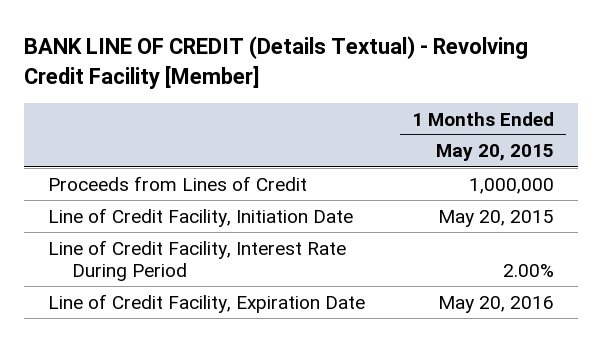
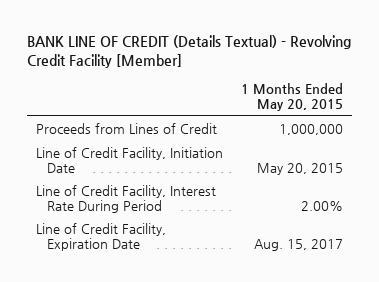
- Line of Credit Facility, Expiration Date | May 20, 2016
+ Line of Credit Facility, Expiration Date | Aug. 15, 2017

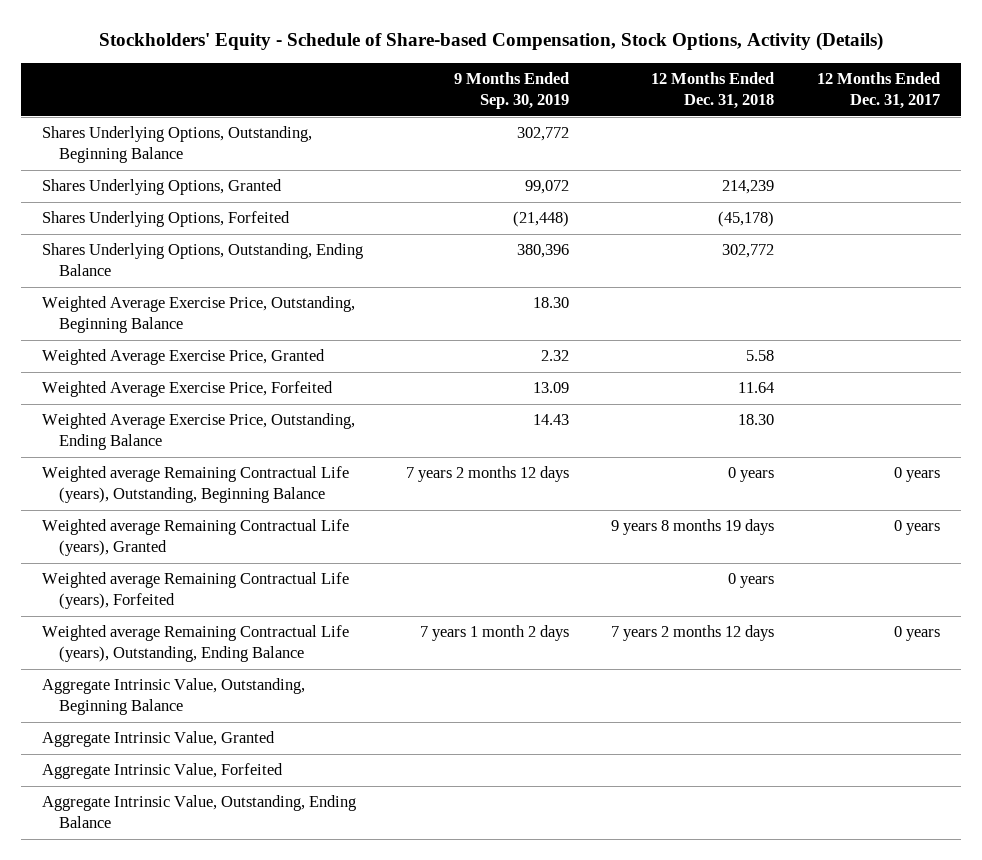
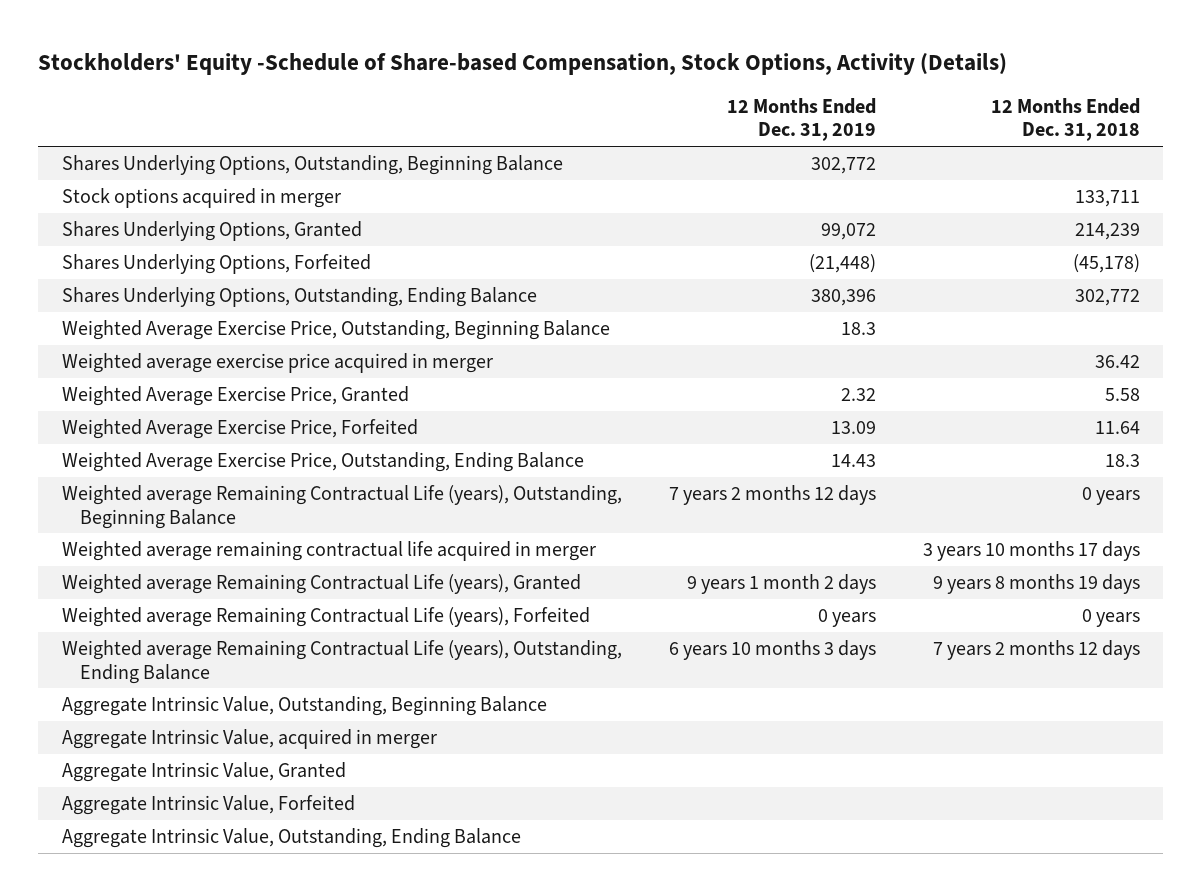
- Stockholders' Equity - Schedule of Share-based Compensation, Stock Options, Activity (Details)
+ Stockholders' Equity -Schedule of Share-based Compensation, Stock Options, Activity (Details)
- | 9 Months Ended Sep. 30, 2019 | 12 Months Ended Dec. 31, 2018 | 12 Months Ended Dec. 31, 2017
+ | 12 Months Ended Dec. 31, 2019 | 12 Months Ended Dec. 31, 2018
+ Stock options acquired in merger | | 133,711
+ Weighted average exercise price acquired in merger | | 36.42
- Weighted Average Exercise Price, Outstanding, Ending Balance | 14.43 | 18.30 |
+ Weighted Average Exercise Price, Outstanding, Ending Balance | 14.43 | 18.3
+ Weighted average remaining contractual life acquired in merger | | 3 years 10 months 17 days
+ Aggregate Intrinsic Value, acquired in merger

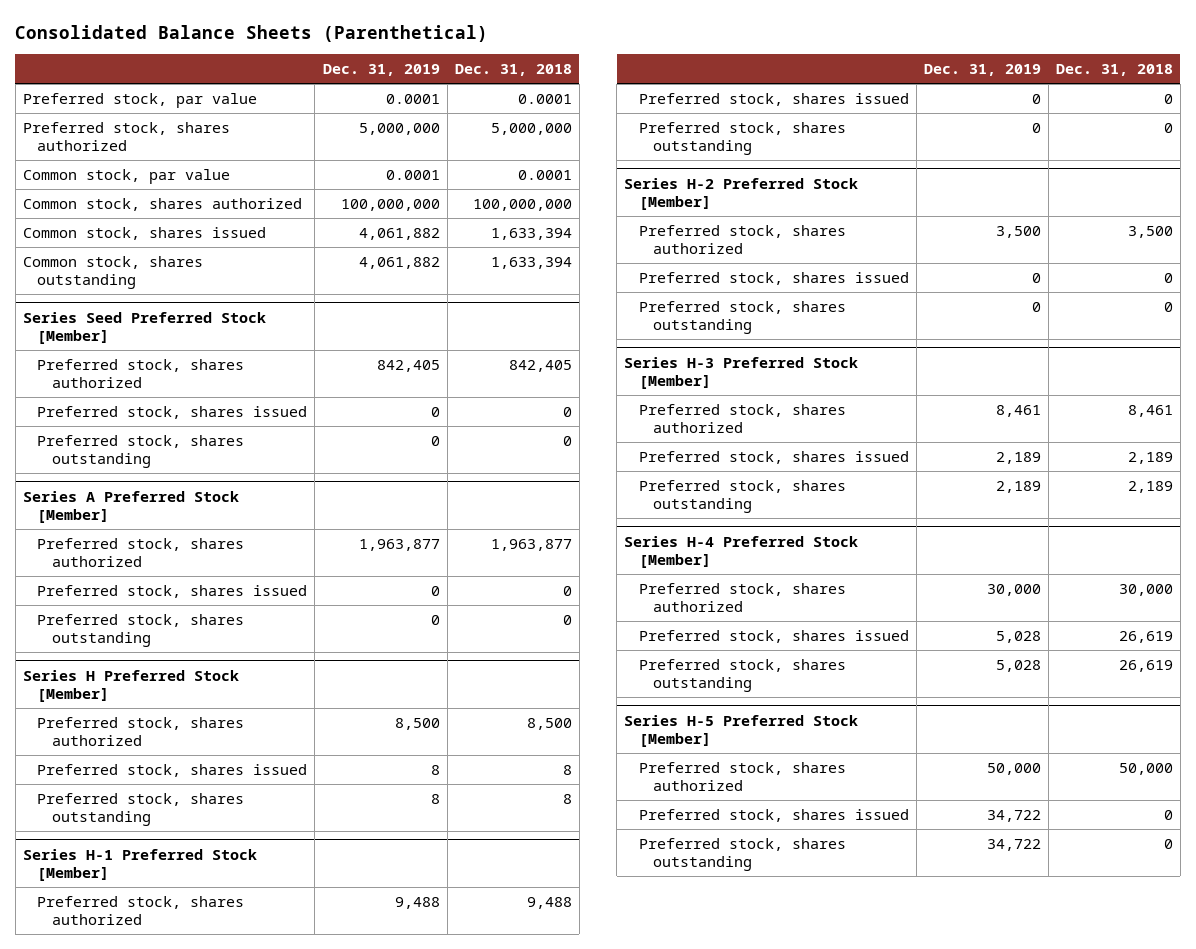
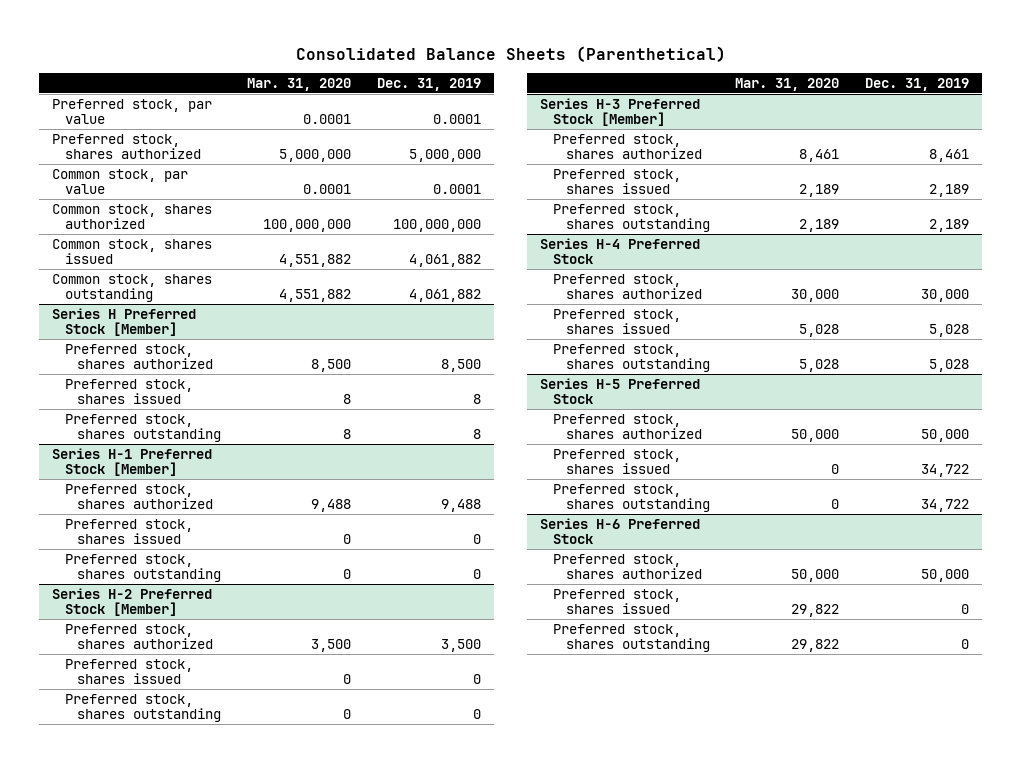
- | Dec. 31, 2019 | Dec. 31, 2018
+ | Mar. 31, 2020 | Dec. 31, 2019
- Series Seed Preferred Stock [Member]
- Preferred stock, shares authorized | 842,405 | 842,405
- Preferred stock, shares issued | 0 | 0
- Preferred stock, shares outstanding | 0 | 0
- Series A Preferred Stock [Member]
- Preferred stock, shares authorized | 1,963,877 | 1,963,877
- Preferred stock, shares issued | 0 | 0
- Preferred stock, shares outstanding | 0 | 0
- Series H-4 Preferred Stock [Member]
+ Series H-4 Preferred Stock
- Series H-5 Preferred Stock [Member]
+ Series H-5 Preferred Stock
+ Series H-6 Preferred Stock
+ Preferred stock, shares authorized | 50,000 | 50,000
+ Preferred stock, shares issued | 29,822 | 0
+ Preferred stock, shares outstanding | 29,822 | 0

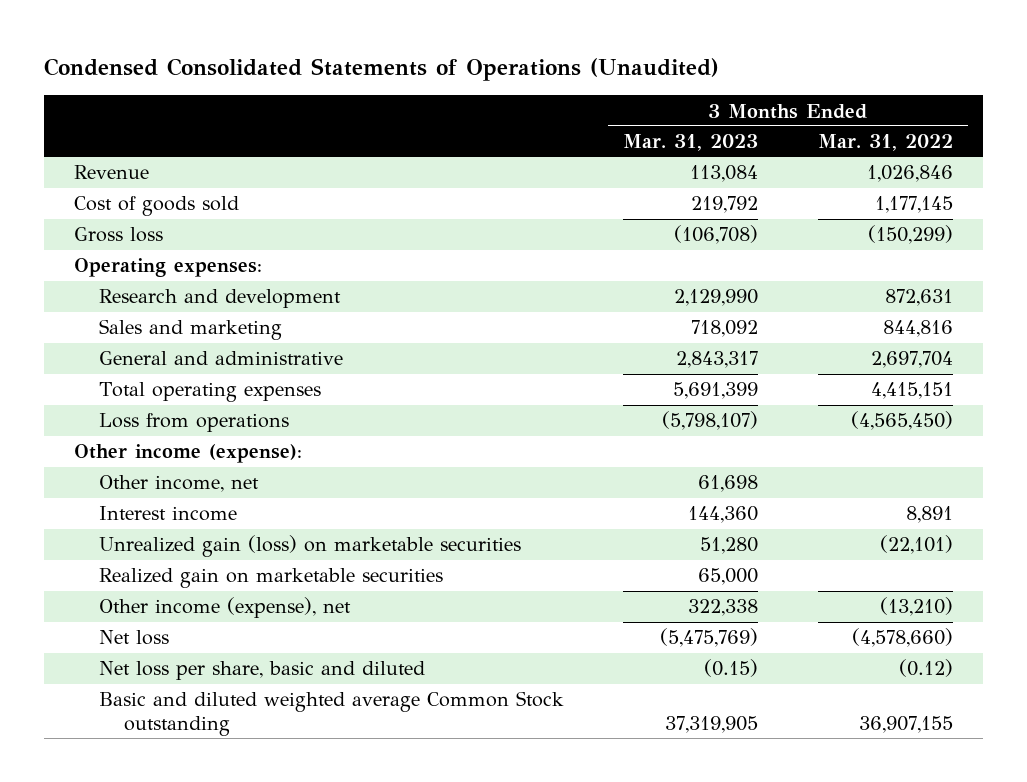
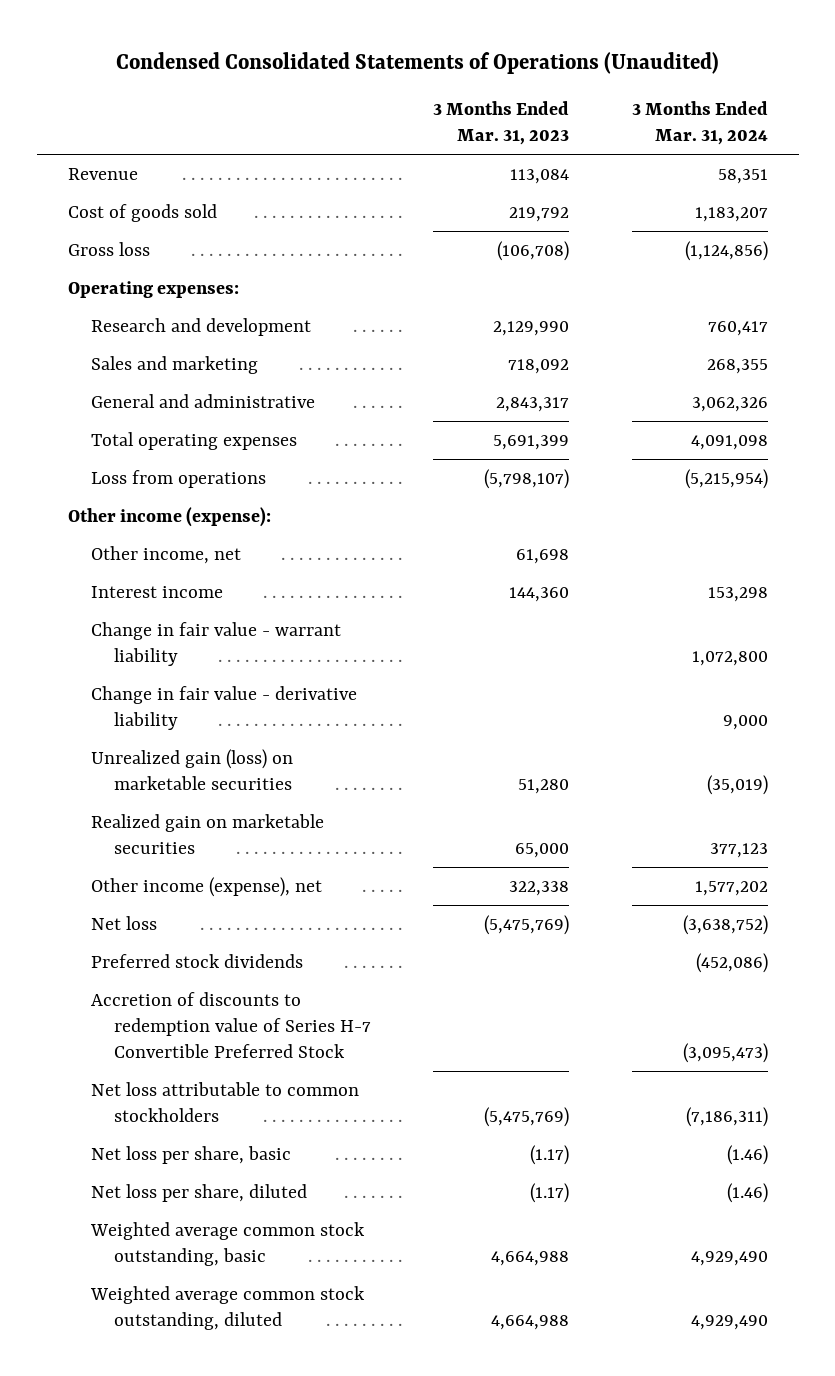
- | 3 Months Ended Mar. 31, 2023 | 3 Months Ended Mar. 31, 2022
+ | 3 Months Ended Mar. 31, 2023 | 3 Months Ended Mar. 31, 2024
+ Change in fair value - warrant liability | | 1,072,800
+ Change in fair value - derivative liability | | 9,000
- Net loss per share, basic and diluted | (0.15) | (0.12)
- Basic and diluted weighted average Common Stock outstanding | 37,319,905 | 36,907,155
+ Preferred stock dividends | | (452,086)
+ Accretion of discounts to redemption value of Series H-7 Convertible Preferred Stock | | (3,095,473)
+ Net loss attributable to common stockholders | (5,475,769) | (7,186,311)
+ Net loss per share, basic | (1.17) | (1.46)
+ Net loss per share, diluted | (1.17) | (1.46)
+ Weighted average common stock outstanding, basic | 4,664,988 | 4,929,490
+ Weighted average common stock outstanding, diluted | 4,664,988 | 4,929,490

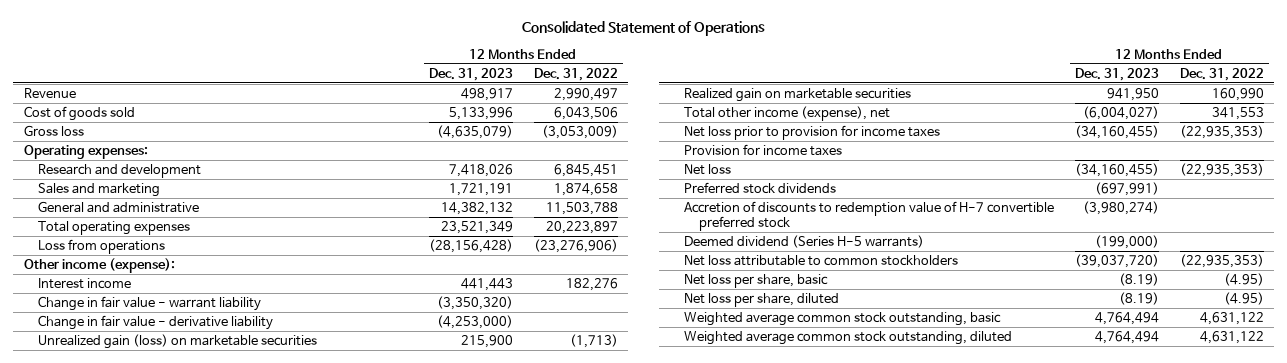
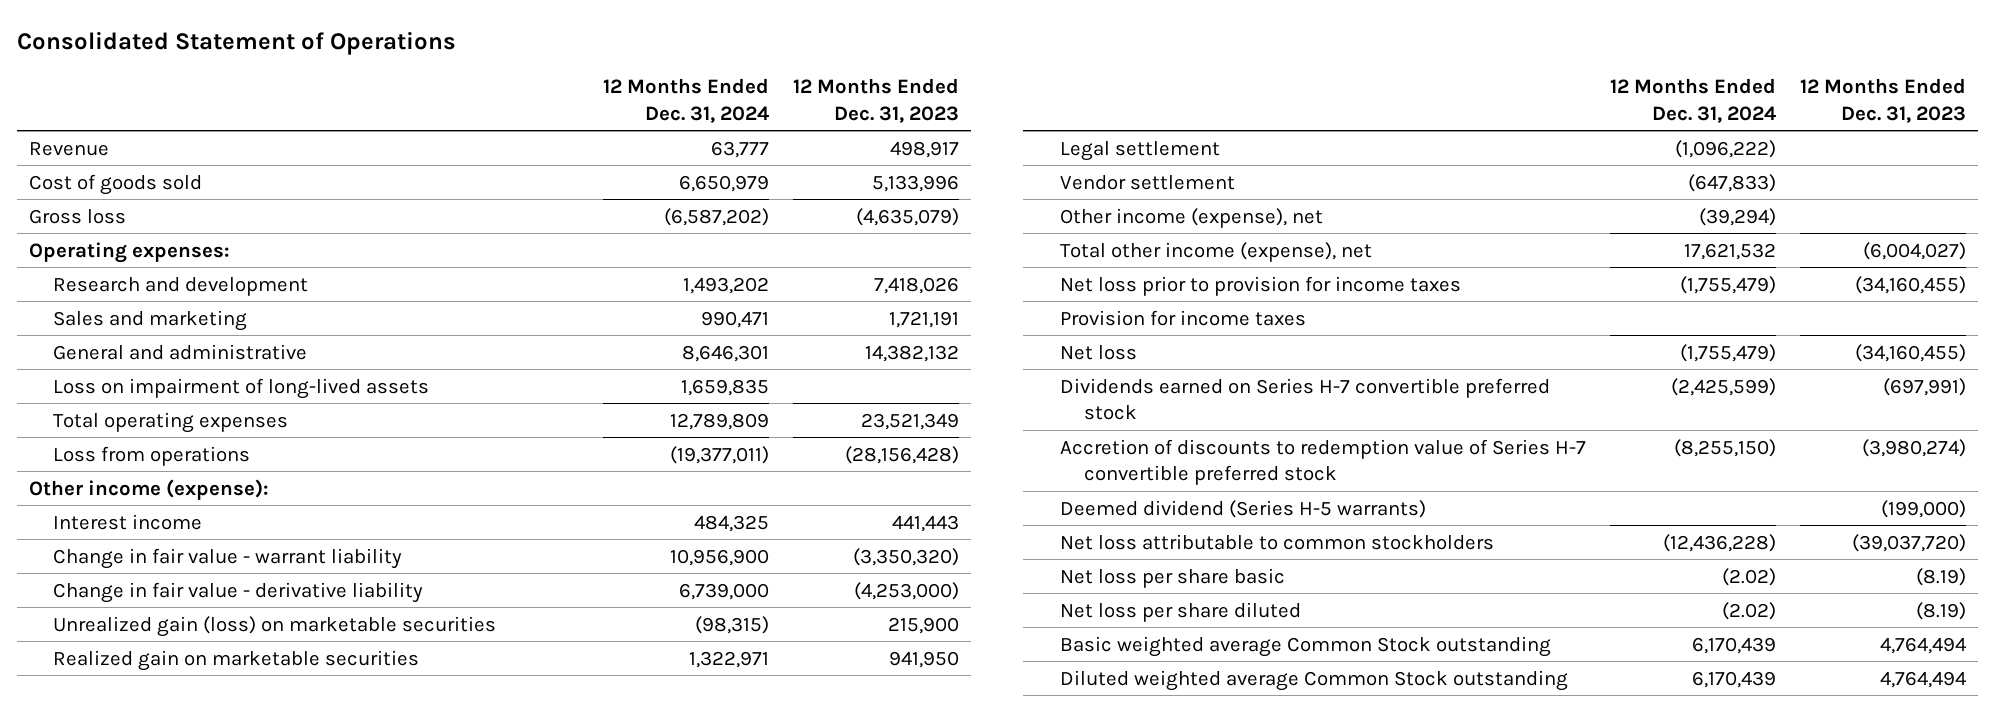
- | 12 Months Ended Dec. 31, 2023 | 12 Months Ended Dec. 31, 2022
+ | 12 Months Ended Dec. 31, 2024 | 12 Months Ended Dec. 31, 2023
+ Loss on impairment of long-lived assets | 1,659,835 |
+ Legal settlement | (1,096,222) |
+ Vendor settlement | (647,833) |
+ Other income (expense), net | (39,294) |
- Preferred stock dividends | (697,991) |
- Accretion of discounts to redemption value of H-7 convertible preferred stock | (3,980,274) |
+ Dividends earned on Series H-7 convertible preferred stock | (2,425,599) | (697,991)
+ Accretion of discounts to redemption value of Series H-7 convertible preferred stock | (8,255,150) | (3,980,274)
- Net loss per share, basic | (8.19) | (4.95)
- Net loss per share, diluted | (8.19) | (4.95)
- Weighted average common stock outstanding, basic | 4,764,494 | 4,631,122
- Weighted average common stock outstanding, diluted | 4,764,494 | 4,631,122
+ Net loss per share basic | (2.02) | (8.19)
+ Net loss per share diluted | (2.02) | (8.19)
+ Basic weighted average Common Stock outstanding | 6,170,439 | 4,764,494
+ Diluted weighted average Common Stock outstanding | 6,170,439 | 4,764,494

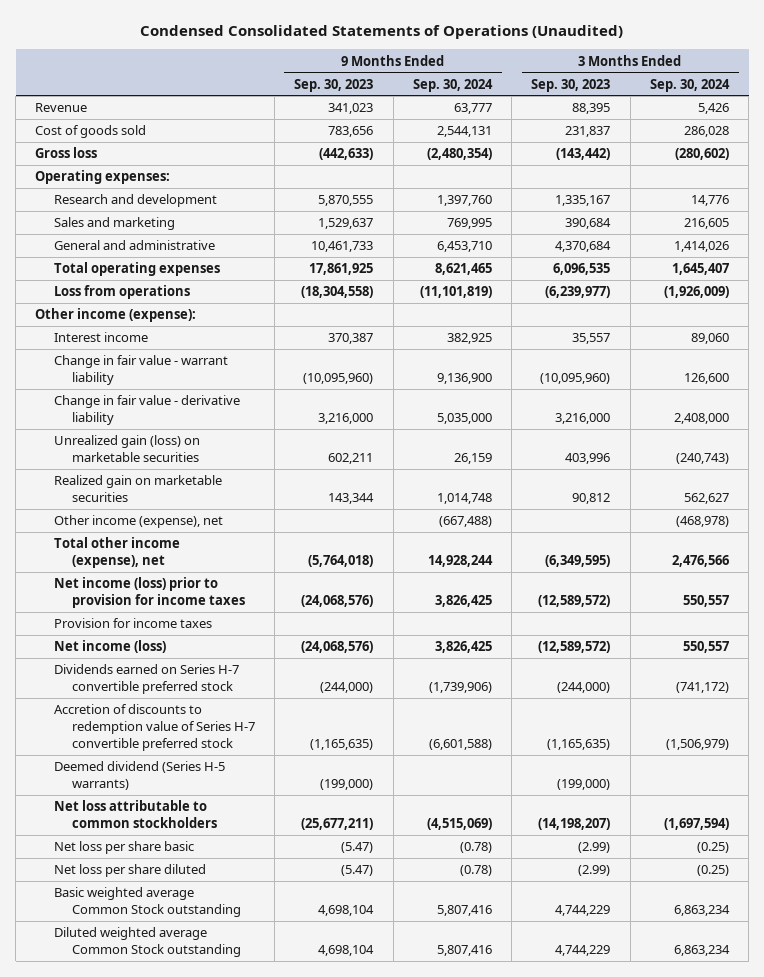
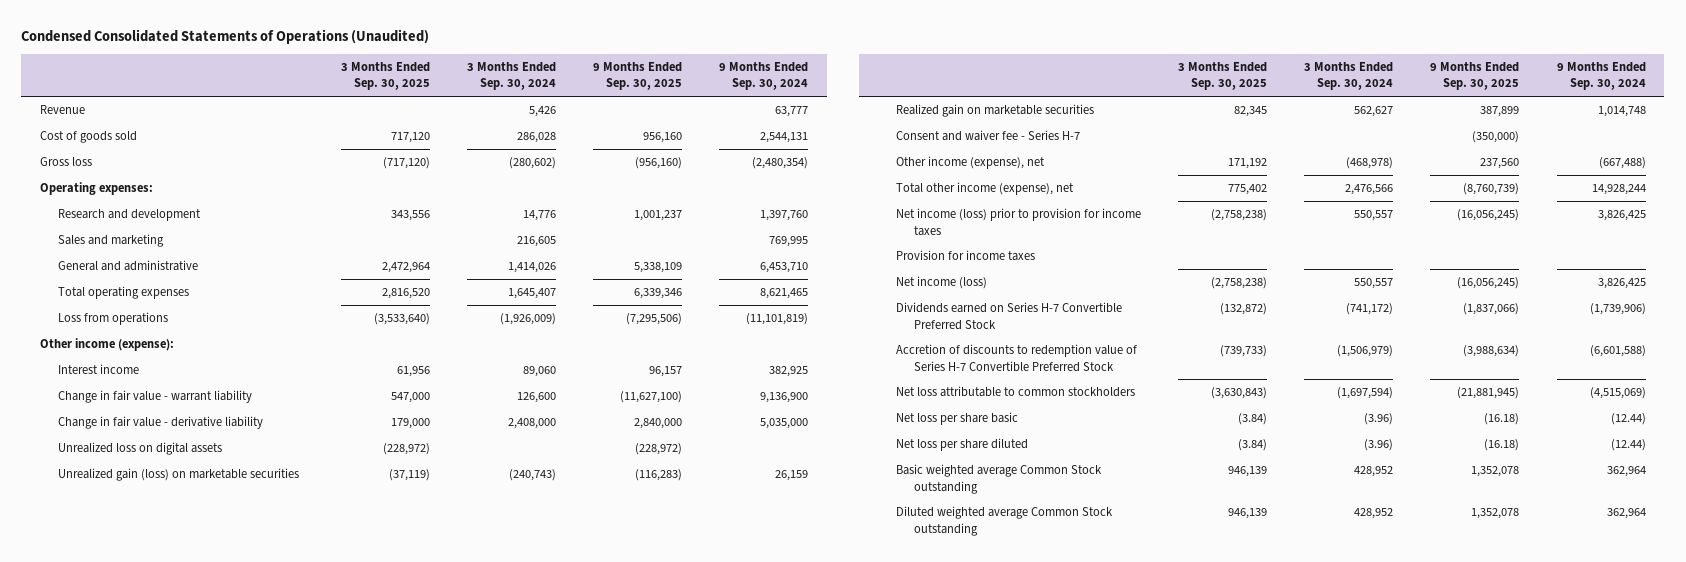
- | 9 Months Ended Sep. 30, 2023 | 9 Months Ended Sep. 30, 2024 | 3 Months Ended Sep. 30, 2023 | 3 Months Ended Sep. 30, 2024
+ | 3 Months Ended Sep. 30, 2025 | 3 Months Ended Sep. 30, 2024 | 9 Months Ended Sep. 30, 2025 | 9 Months Ended Sep. 30, 2024
+ Unrealized loss on digital assets | (228,972) | | (228,972) |
+ Consent and waiver fee - Series H-7 | | | (350,000) |
- Dividends earned on Series H-7 convertible preferred stock | (244,000) | (1,739,906) | (244,000) | (741,172)
- Accretion of discounts to redemption value of Series H-7 convertible preferred stock | (1,165,635) | (6,601,588) | (1,165,635) | (1,506,979)
- Deemed dividend (Series H-5 warrants) | (199,000) | | (199,000) |
+ Dividends earned on Series H-7 Convertible Preferred Stock | (132,872) | (741,172) | (1,837,066) | (1,739,906)
+ Accretion of discounts to redemption value of Series H-7 Convertible Preferred Stock | (739,733) | (1,506,979) | (3,988,634) | (6,601,588)
- Net loss per share basic | (5.47) | (0.78) | (2.99) | (0.25)
- Net loss per share diluted | (5.47) | (0.78) | (2.99) | (0.25)
- Basic weighted average Common Stock outstanding | 4,698,104 | 5,807,416 | 4,744,229 | 6,863,234
- Diluted weighted average Common Stock outstanding | 4,698,104 | 5,807,416 | 4,744,229 | 6,863,234
+ Net loss per share basic | (3.84) | (3.96) | (16.18) | (12.44)
+ Net loss per share diluted | (3.84) | (3.96) | (16.18) | (12.44)
+ Basic weighted average Common Stock outstanding | 946,139 | 428,952 | 1,352,078 | 362,964
+ Diluted weighted average Common Stock outstanding | 946,139 | 428,952 | 1,352,078 | 362,964

